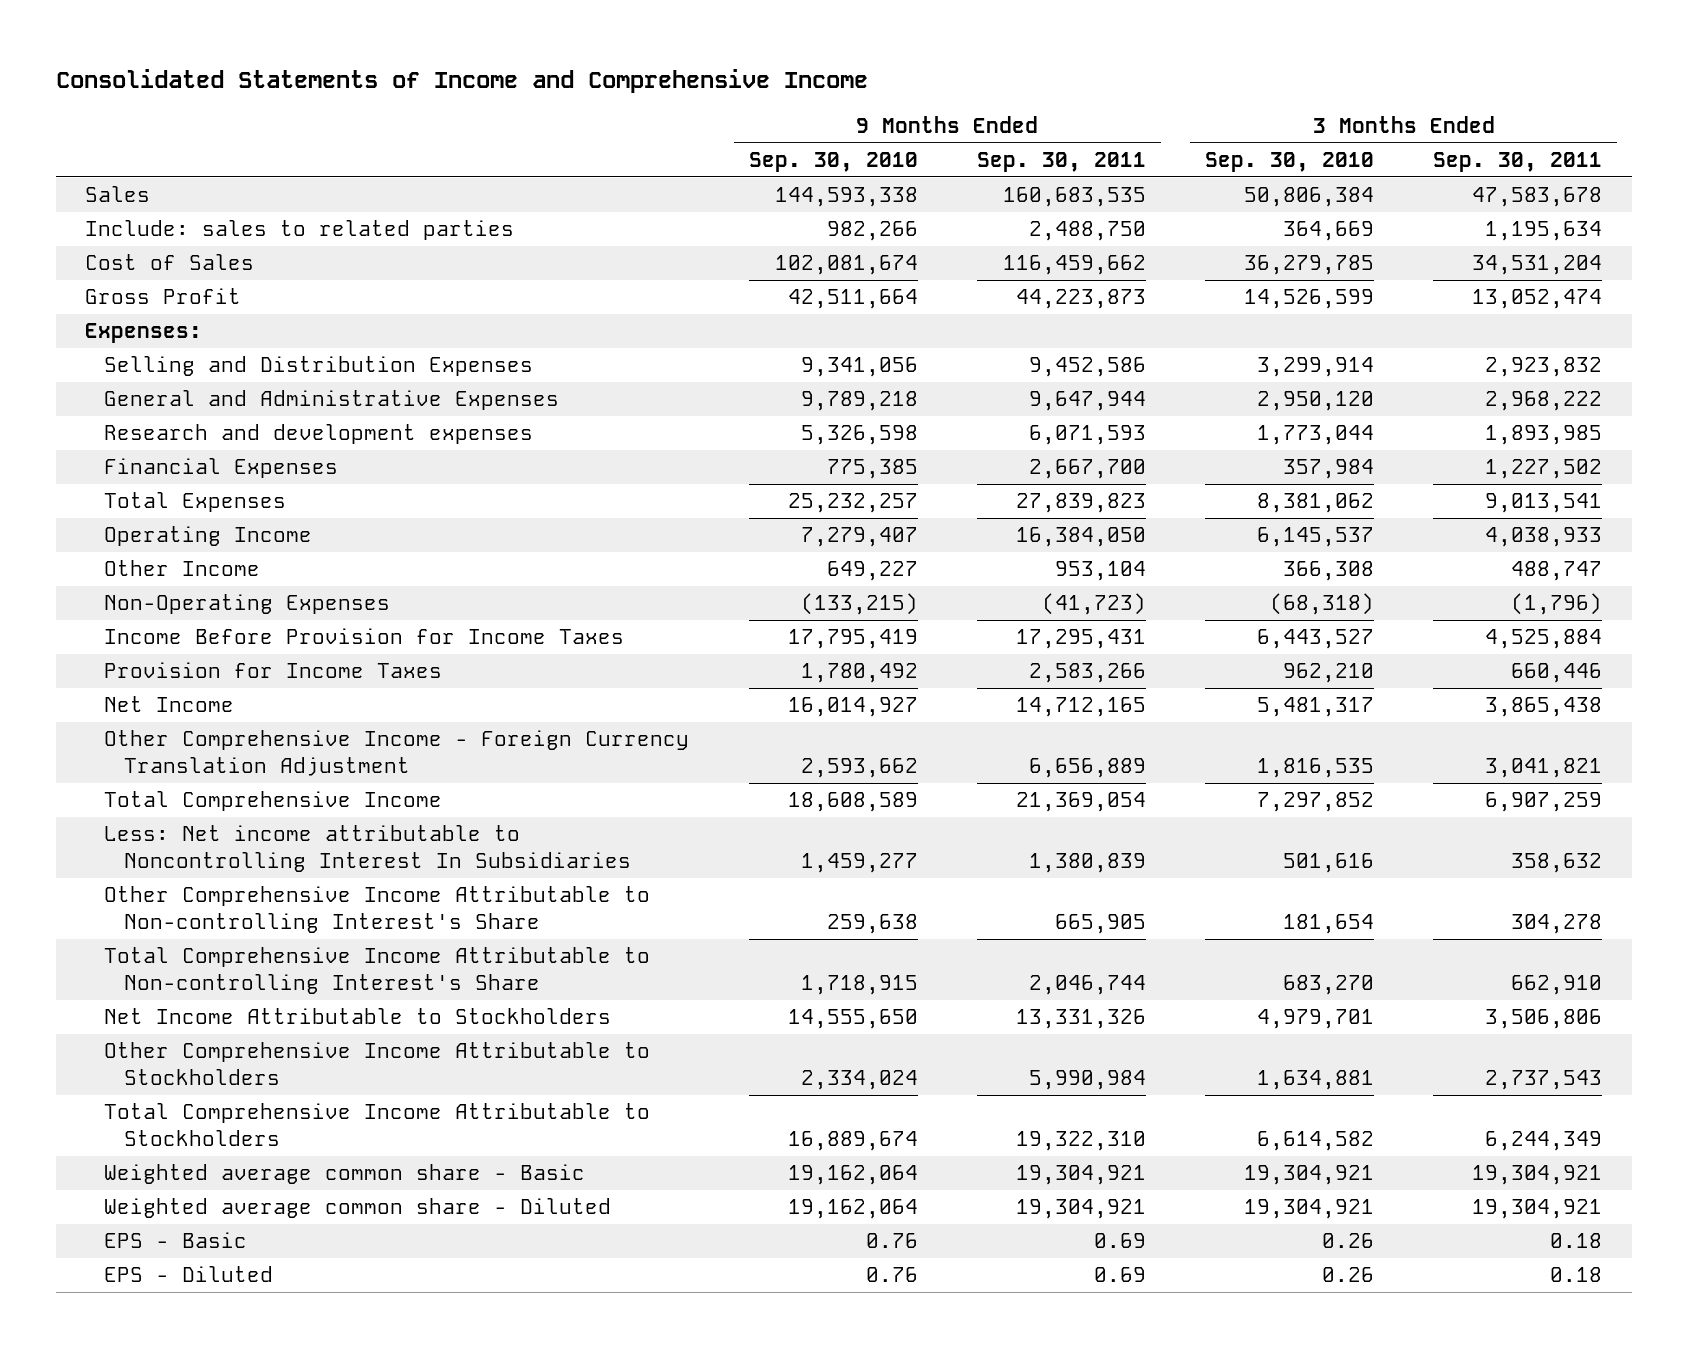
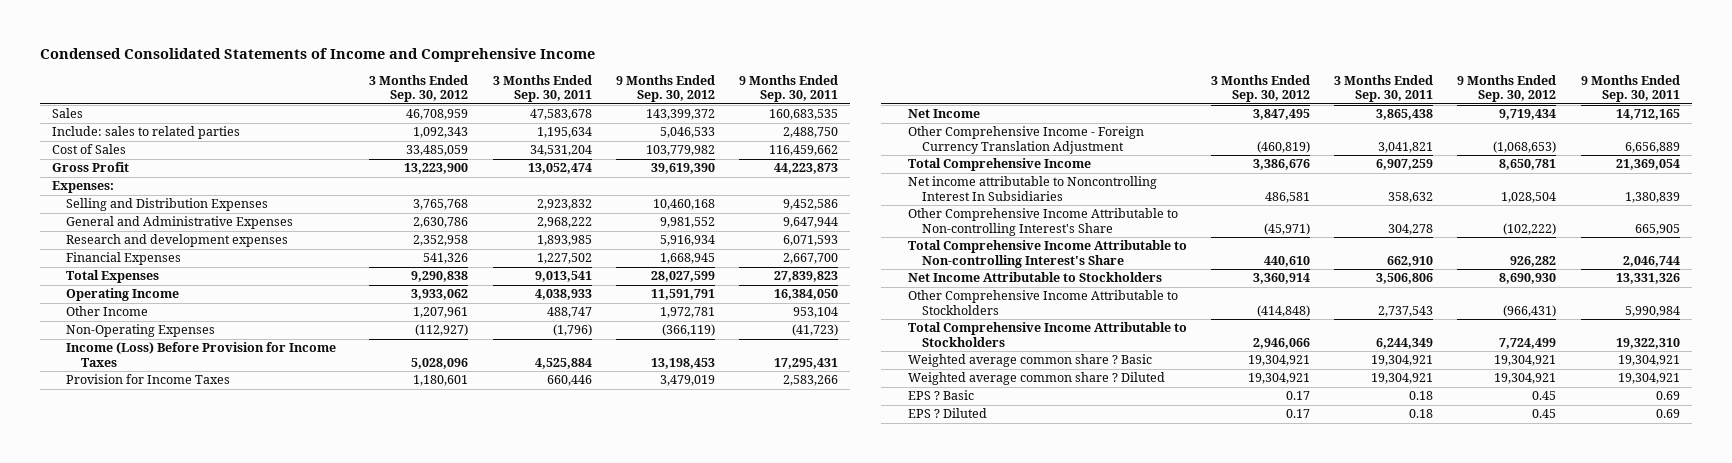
- Consolidated Statements of Income and Comprehensive Income
+ Condensed Consolidated Statements of Income and Comprehensive Income
- | 9 Months Ended Sep. 30, 2010 | 9 Months Ended Sep. 30, 2011 | 3 Months Ended Sep. 30, 2010 | 3 Months Ended Sep. 30, 2011
+ | 3 Months Ended Sep. 30, 2012 | 3 Months Ended Sep. 30, 2011 | 9 Months Ended Sep. 30, 2012 | 9 Months Ended Sep. 30, 2011
- Income Before Provision for Income Taxes | 17,795,419 | 17,295,431 | 6,443,527 | 4,525,884
+ Income (Loss) Before Provision for Income Taxes | 5,028,096 | 4,525,884 | 13,198,453 | 17,295,431
- Less: Net income attributable to Noncontrolling Interest In Subsidiaries | 1,459,277 | 1,380,839 | 501,616 | 358,632
+ Net income attributable to Noncontrolling Interest In Subsidiaries | 486,581 | 358,632 | 1,028,504 | 1,380,839
- Weighted average common share - Basic | 19,162,064 | 19,304,921 | 19,304,921 | 19,304,921
- Weighted average common share - Diluted | 19,162,064 | 19,304,921 | 19,304,921 | 19,304,921
- EPS - Basic | 0.76 | 0.69 | 0.26 | 0.18
- EPS - Diluted | 0.76 | 0.69 | 0.26 | 0.18
+ Weighted average common share ? Basic | 19,304,921 | 19,304,921 | 19,304,921 | 19,304,921
+ Weighted average common share ? Diluted | 19,304,921 | 19,304,921 | 19,304,921 | 19,304,921
+ EPS ? Basic | 0.17 | 0.18 | 0.45 | 0.69
+ EPS ? Diluted | 0.17 | 0.18 | 0.45 | 0.69

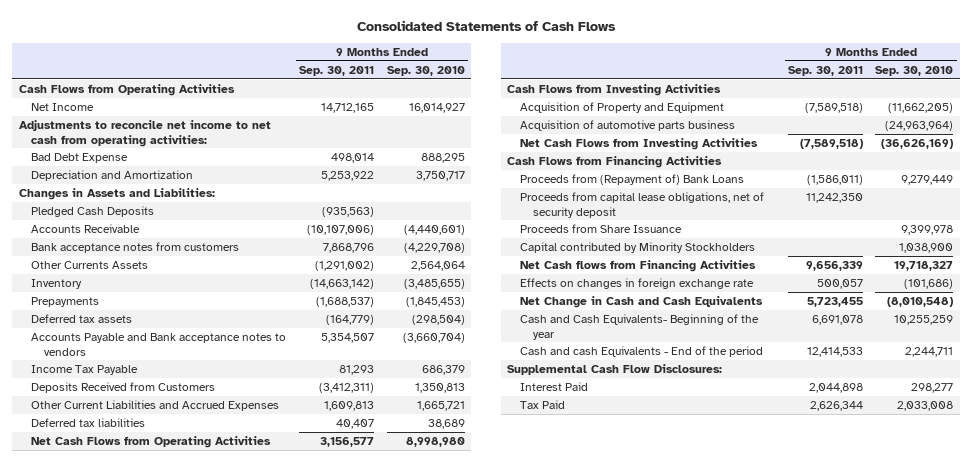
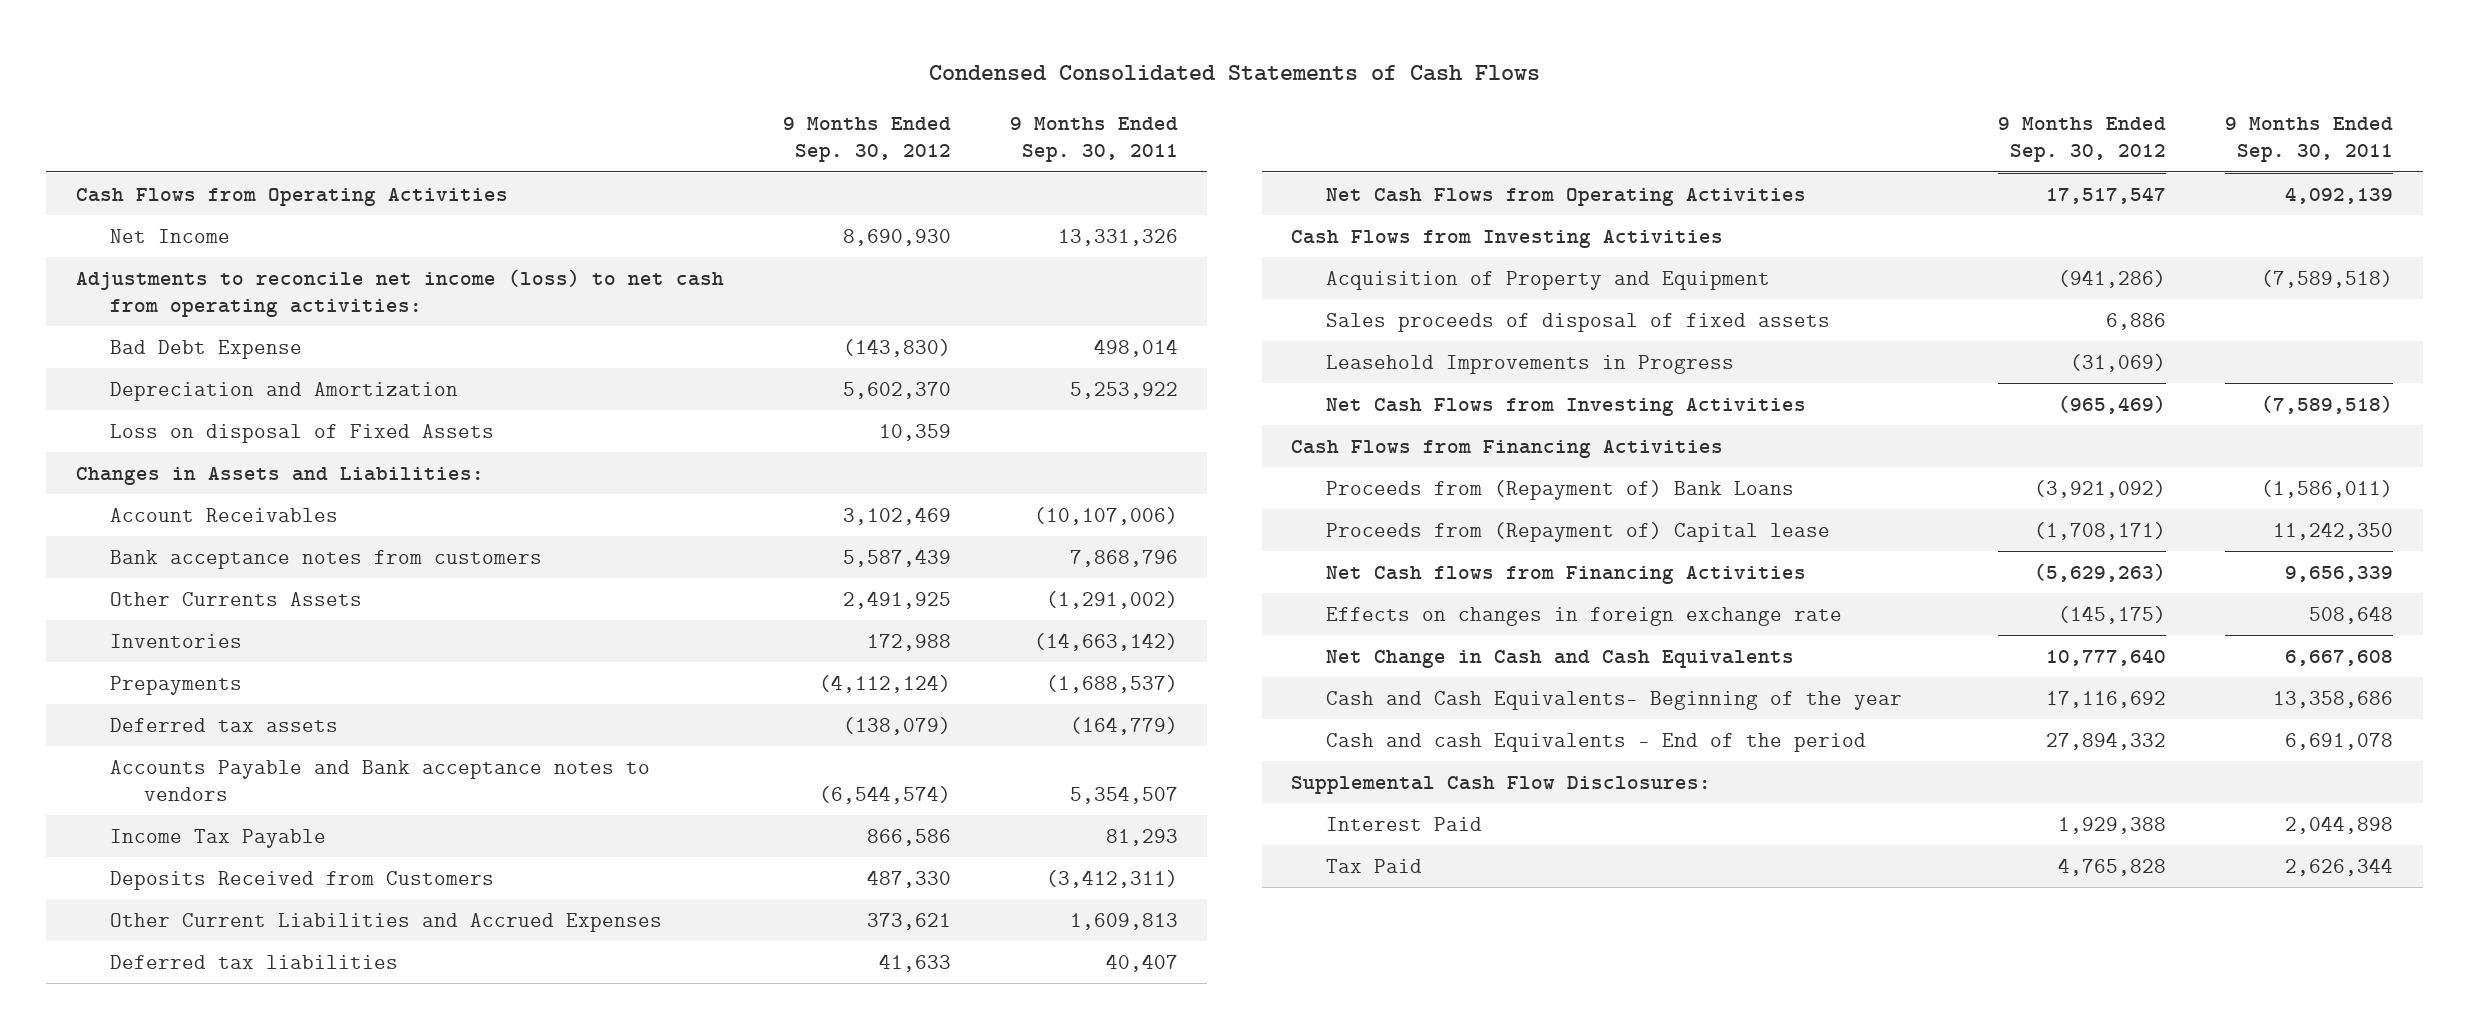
- Consolidated Statements of Cash Flows
+ Condensed Consolidated Statements of Cash Flows
- | 9 Months Ended Sep. 30, 2011 | 9 Months Ended Sep. 30, 2010
+ | 9 Months Ended Sep. 30, 2012 | 9 Months Ended Sep. 30, 2011
- Net Income | 14,712,165 | 16,014,927
- Adjustments to reconcile net income to net cash from operating activities:
+ Net Income | 8,690,930 | 13,331,326
+ Adjustments to reconcile net income (loss) to net cash from operating activities:
+ Loss on disposal of Fixed Assets | 10,359 |
- Pledged Cash Deposits | (935,563) |
- Accounts Receivable | (10,107,006) | (4,440,601)
+ Account Receivables | 3,102,469 | (10,107,006)
- Inventory | (14,663,142) | (3,485,655)
+ Inventories | 172,988 | (14,663,142)
- Net Cash Flows from Operating Activities | 3,156,577 | 8,998,980
+ Net Cash Flows from Operating Activities | 17,517,547 | 4,092,139
- Acquisition of automotive parts business | | (24,963,964)
+ Sales proceeds of disposal of fixed assets | 6,886 |
+ Leasehold Improvements in Progress | (31,069) |
- Proceeds from capital lease obligations, net of security deposit | 11,242,350 |
- Proceeds from Share Issuance | | 9,399,978
- Capital contributed by Minority Stockholders | | 1,038,900
+ Proceeds from (Repayment of) Capital lease | (1,708,171) | 11,242,350
- Effects on changes in foreign exchange rate | 500,057 | (101,686)
- Net Change in Cash and Cash Equivalents | 5,723,455 | (8,010,548)
- Cash and Cash Equivalents- Beginning of the year | 6,691,078 | 10,255,259
- Cash and cash Equivalents - End of the period | 12,414,533 | 2,244,711
+ Effects on changes in foreign exchange rate | (145,175) | 508,648
+ Net Change in Cash and Cash Equivalents | 10,777,640 | 6,667,608
+ Cash and Cash Equivalents- Beginning of the year | 17,116,692 | 13,358,686
+ Cash and cash Equivalents - End of the period | 27,894,332 | 6,691,078

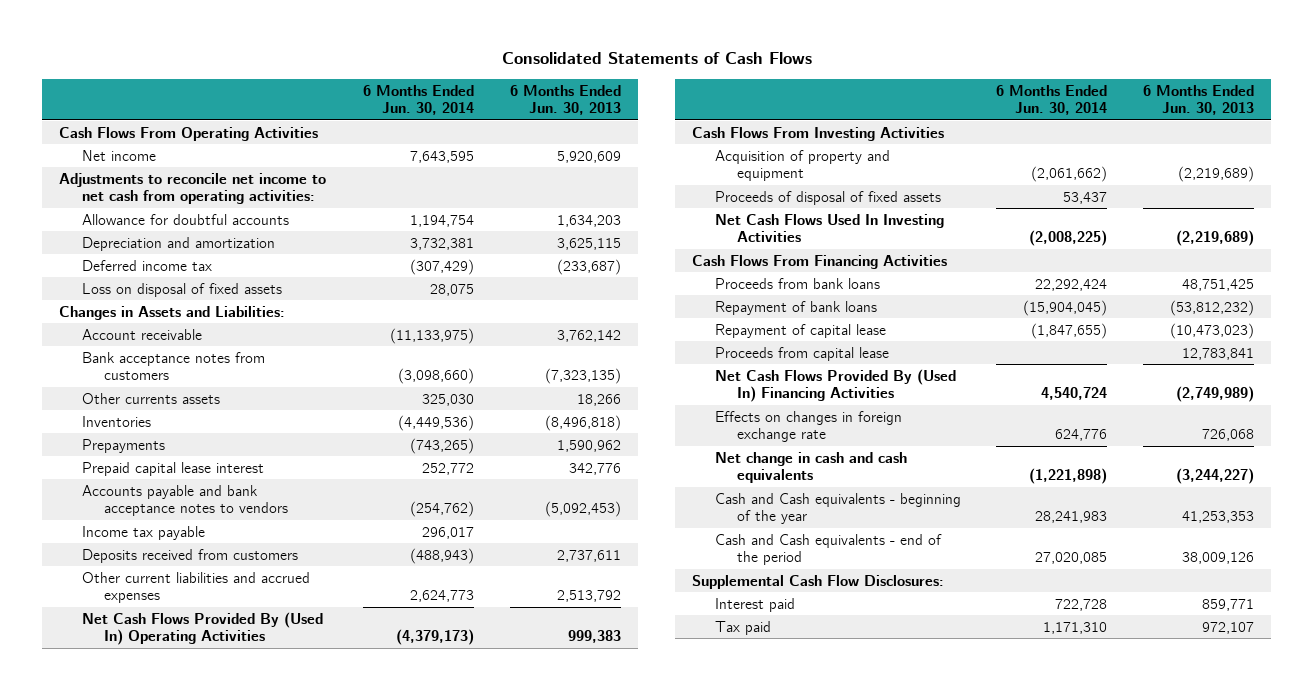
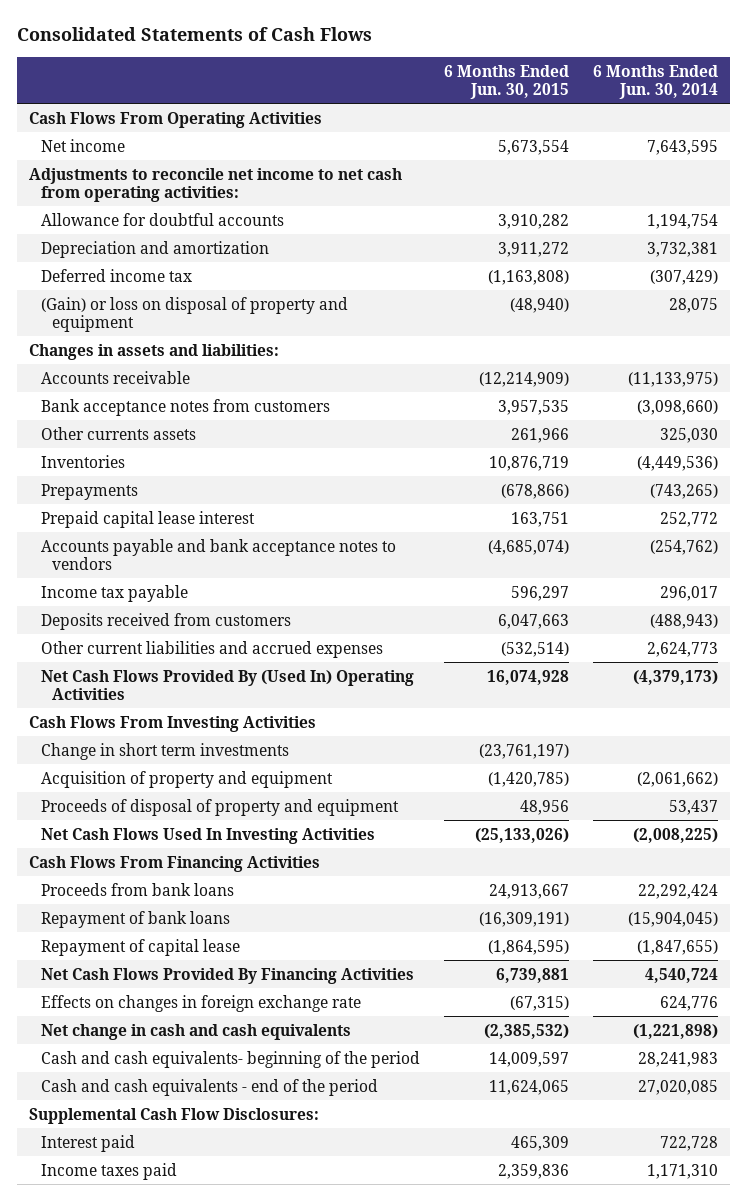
- | 6 Months Ended Jun. 30, 2014 | 6 Months Ended Jun. 30, 2013
+ | 6 Months Ended Jun. 30, 2015 | 6 Months Ended Jun. 30, 2014
- Loss on disposal of fixed assets | 28,075 |
- Changes in Assets and Liabilities:
- Account receivable | (11,133,975) | 3,762,142
+ (Gain) or loss on disposal of property and equipment | (48,940) | 28,075
+ Changes in assets and liabilities:
+ Accounts receivable | (12,214,909) | (11,133,975)
+ Change in short term investments | (23,761,197) |
- Proceeds of disposal of fixed assets | 53,437 |
+ Proceeds of disposal of property and equipment | 48,956 | 53,437
- Proceeds from capital lease | | 12,783,841
- Net Cash Flows Provided By (Used In) Financing Activities | 4,540,724 | (2,749,989)
+ Net Cash Flows Provided By Financing Activities | 6,739,881 | 4,540,724
- Cash and Cash equivalents - beginning of the year | 28,241,983 | 41,253,353
- Cash and Cash equivalents - end of the period | 27,020,085 | 38,009,126
+ Cash and cash equivalents- beginning of the period | 14,009,597 | 28,241,983
+ Cash and cash equivalents - end of the period | 11,624,065 | 27,020,085
- Tax paid | 1,171,310 | 972,107
+ Income taxes paid | 2,359,836 | 1,171,310

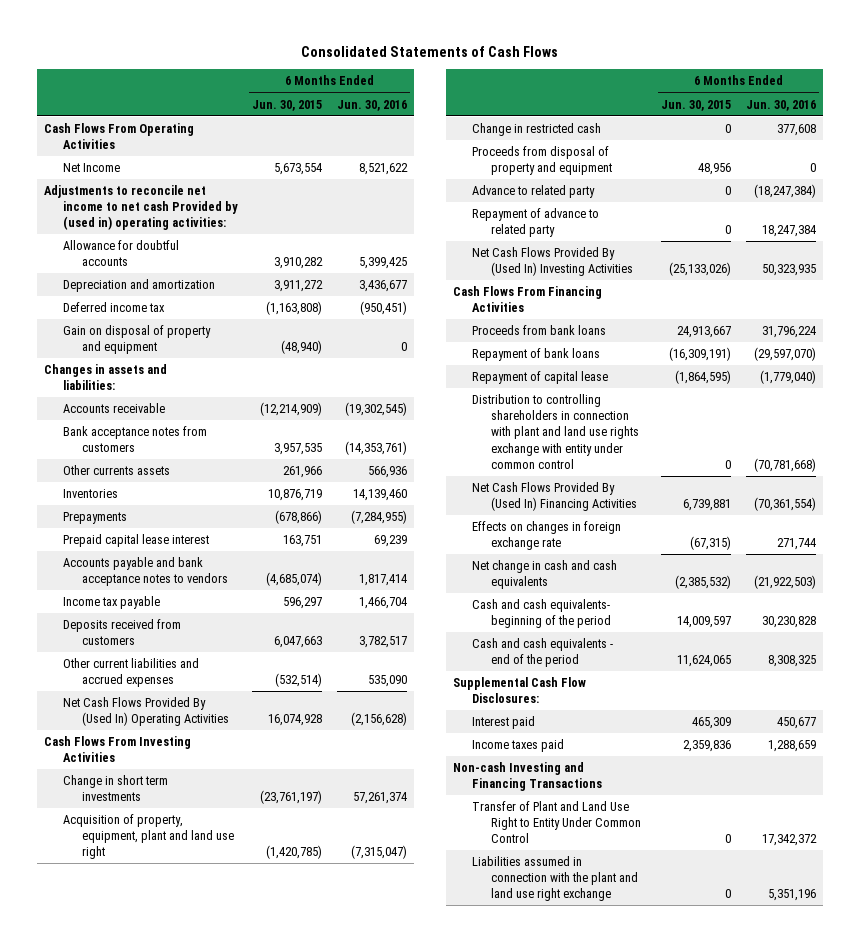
- | 6 Months Ended Jun. 30, 2015 | 6 Months Ended Jun. 30, 2014
+ | 6 Months Ended Jun. 30, 2015 | 6 Months Ended Jun. 30, 2016
- Net income | 5,673,554 | 7,643,595
- Adjustments to reconcile net income to net cash from operating activities:
+ Net Income | 5,673,554 | 8,521,622
+ Adjustments to reconcile net income to net cash Provided by (used in) operating activities:
- (Gain) or loss on disposal of property and equipment | (48,940) | 28,075
+ Gain on disposal of property and equipment | (48,940) | 0
- Acquisition of property and equipment | (1,420,785) | (2,061,662)
- Proceeds of disposal of property and equipment | 48,956 | 53,437
- Net Cash Flows Used In Investing Activities | (25,133,026) | (2,008,225)
+ Acquisition of property, equipment, plant and land use right | (1,420,785) | (7,315,047)
+ Change in restricted cash | 0 | 377,608
+ Proceeds from disposal of property and equipment | 48,956 | 0
+ Advance to related party | 0 | (18,247,384)
+ Repayment of advance to related party | 0 | 18,247,384
+ Net Cash Flows Provided By (Used In) Investing Activities | (25,133,026) | 50,323,935
- Net Cash Flows Provided By Financing Activities | 6,739,881 | 4,540,724
+ Distribution to controlling shareholders in connection with plant and land use rights exchange with entity under common control | 0 | (70,781,668)
+ Net Cash Flows Provided By (Used In) Financing Activities | 6,739,881 | (70,361,554)
+ Non-cash Investing and Financing Transactions
+ Transfer of Plant and Land Use Right to Entity Under Common Control | 0 | 17,342,372
+ Liabilities assumed in connection with the plant and land use right exchange | 0 | 5,351,196

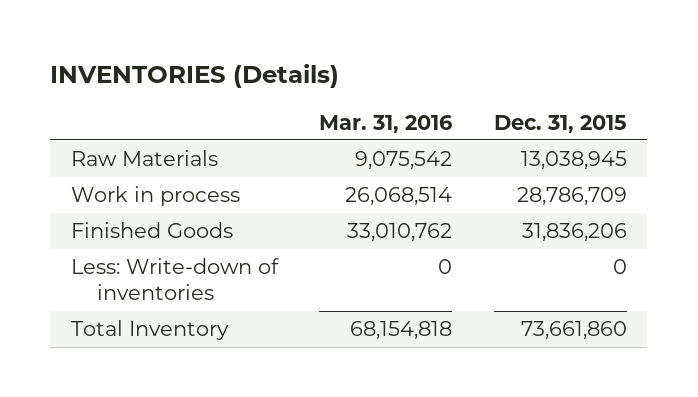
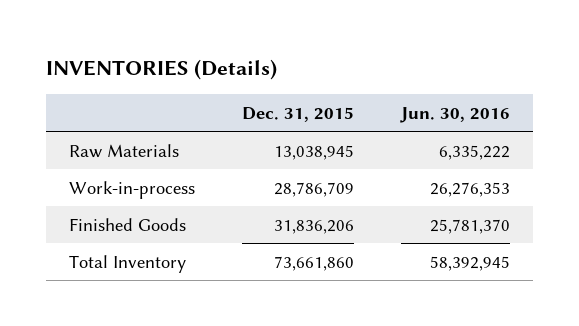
- | Mar. 31, 2016 | Dec. 31, 2015
+ | Dec. 31, 2015 | Jun. 30, 2016
- Work in process | 26,068,514 | 28,786,709
+ Work-in-process | 28,786,709 | 26,276,353
- Less: Write-down of inventories | 0 | 0

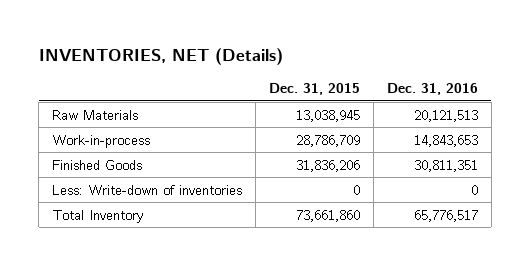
- INVENTORIES (Details)
+ INVENTORIES, NET (Details)
- | Dec. 31, 2015 | Jun. 30, 2016
+ | Dec. 31, 2015 | Dec. 31, 2016
+ Less: Write-down of inventories | 0 | 0

